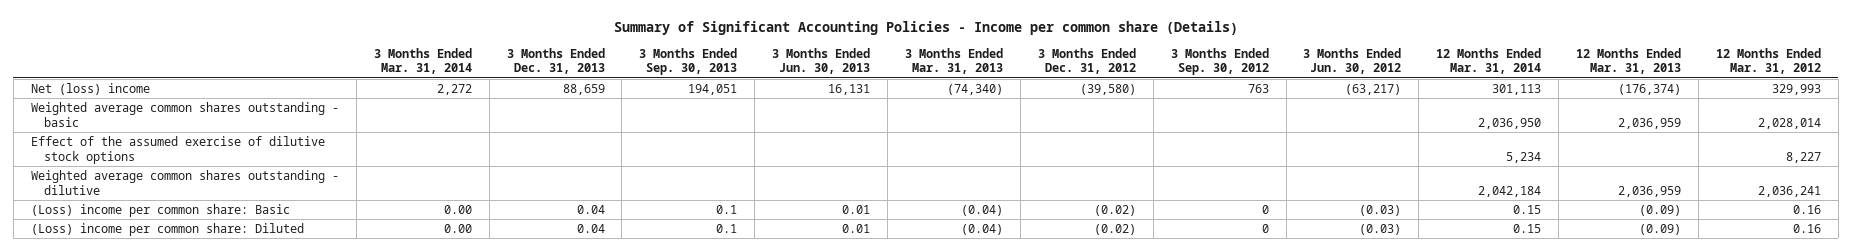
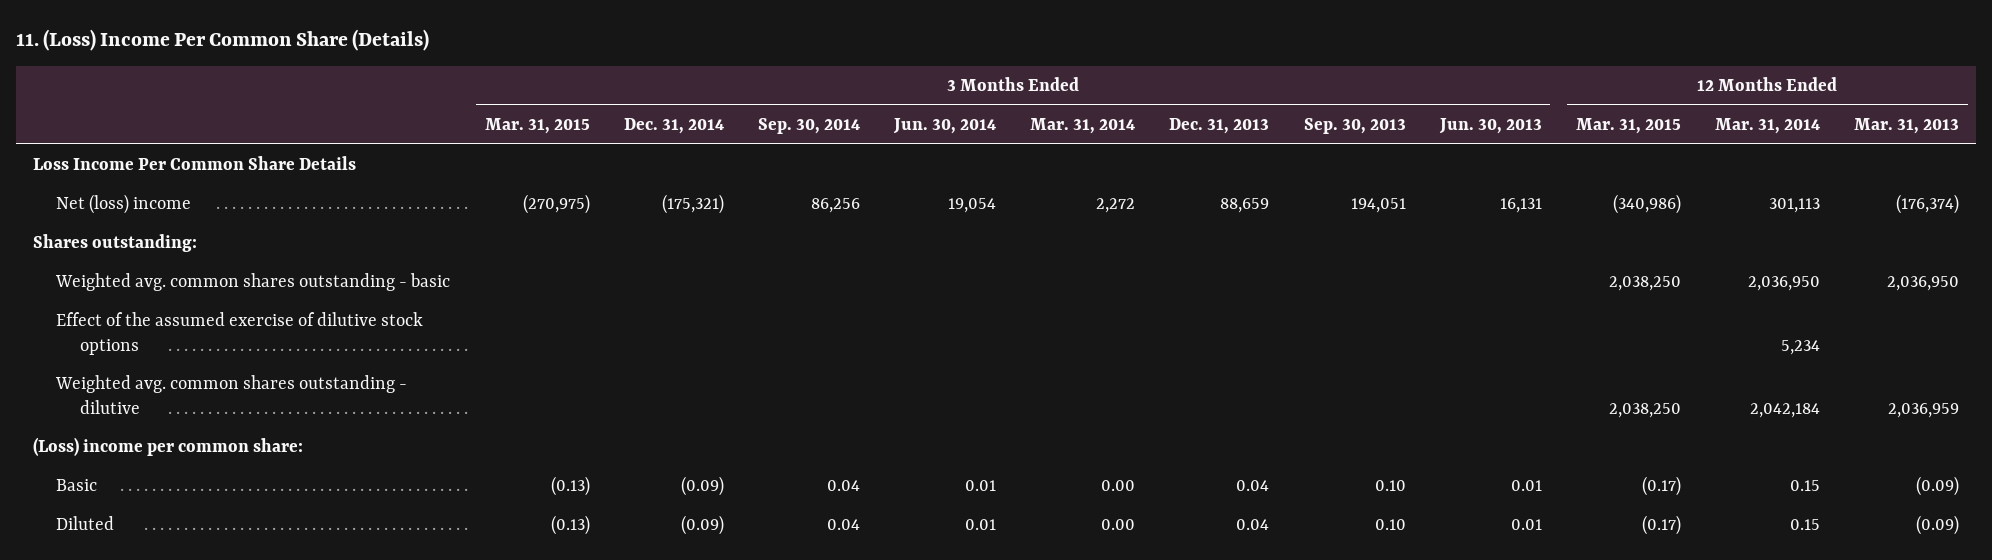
- Summary of Significant Accounting Policies - Income per common share (Details)
+ 11. (Loss) Income Per Common Share (Details)
- | 3 Months Ended Mar. 31, 2014 | 3 Months Ended Dec. 31, 2013 | 3 Months Ended Sep. 30, 2013 | 3 Months Ended Jun. 30, 2013 | 3 Months Ended Mar. 31, 2013 | 3 Months Ended Dec. 31, 2012 | 3 Months Ended Sep. 30, 2012 | 3 Months Ended Jun. 30, 2012 | 12 Months Ended Mar. 31, 2014 | 12 Months Ended Mar. 31, 2013 | 12 Months Ended Mar. 31, 2012
+ | 3 Months Ended Mar. 31, 2015 | 3 Months Ended Dec. 31, 2014 | 3 Months Ended Sep. 30, 2014 | 3 Months Ended Jun. 30, 2014 | 3 Months Ended Mar. 31, 2014 | 3 Months Ended Dec. 31, 2013 | 3 Months Ended Sep. 30, 2013 | 3 Months Ended Jun. 30, 2013 | 12 Months Ended Mar. 31, 2015 | 12 Months Ended Mar. 31, 2014 | 12 Months Ended Mar. 31, 2013
+ Loss Income Per Common Share Details
- Weighted average common shares outstanding - basic | | | | | | | | | 2,036,950 | 2,036,959 | 2,028,014
+ Shares outstanding:
+ Weighted avg. common shares outstanding - basic | | | | | | | | | 2,038,250 | 2,036,950 | 2,036,950
- Weighted average common shares outstanding - dilutive | | | | | | | | | 2,042,184 | 2,036,959 | 2,036,241
- (Loss) income per common share: Basic | 0.00 | 0.04 | 0.1 | 0.01 | (0.04) | (0.02) | 0 | (0.03) | 0.15 | (0.09) | 0.16
- (Loss) income per common share: Diluted | 0.00 | 0.04 | 0.1 | 0.01 | (0.04) | (0.02) | 0 | (0.03) | 0.15 | (0.09) | 0.16
+ Weighted avg. common shares outstanding - dilutive | | | | | | | | | 2,038,250 | 2,042,184 | 2,036,959
+ (Loss) income per common share:
+ Basic | (0.13) | (0.09) | 0.04 | 0.01 | 0.00 | 0.04 | 0.10 | 0.01 | (0.17) | 0.15 | (0.09)
+ Diluted | (0.13) | (0.09) | 0.04 | 0.01 | 0.00 | 0.04 | 0.10 | 0.01 | (0.17) | 0.15 | (0.09)

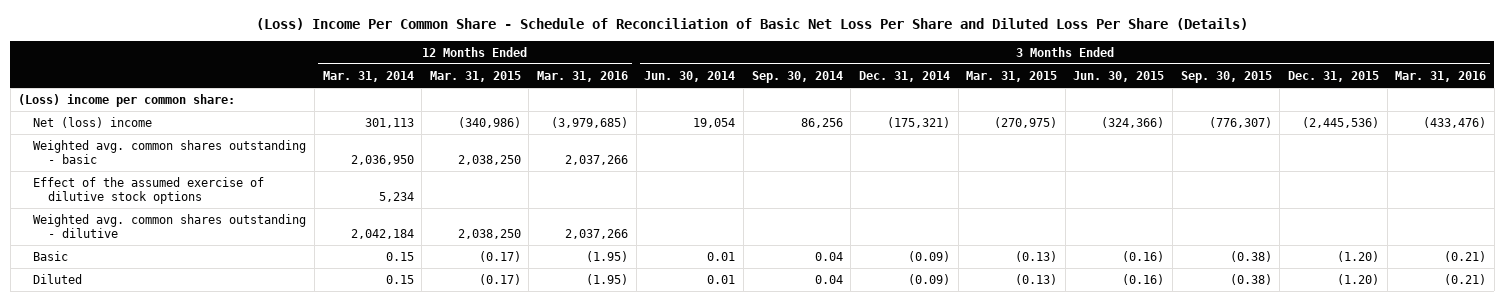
- 11. (Loss) Income Per Common Share (Details)
+ (Loss) Income Per Common Share - Schedule of Reconciliation of Basic Net Loss Per Share and Diluted Loss Per Share (Details)
- | 3 Months Ended Mar. 31, 2015 | 3 Months Ended Dec. 31, 2014 | 3 Months Ended Sep. 30, 2014 | 3 Months Ended Jun. 30, 2014 | 3 Months Ended Mar. 31, 2014 | 3 Months Ended Dec. 31, 2013 | 3 Months Ended Sep. 30, 2013 | 3 Months Ended Jun. 30, 2013 | 12 Months Ended Mar. 31, 2015 | 12 Months Ended Mar. 31, 2014 | 12 Months Ended Mar. 31, 2013
+ | 12 Months Ended Mar. 31, 2014 | 12 Months Ended Mar. 31, 2015 | 12 Months Ended Mar. 31, 2016 | 3 Months Ended Jun. 30, 2014 | 3 Months Ended Sep. 30, 2014 | 3 Months Ended Dec. 31, 2014 | 3 Months Ended Mar. 31, 2015 | 3 Months Ended Jun. 30, 2015 | 3 Months Ended Sep. 30, 2015 | 3 Months Ended Dec. 31, 2015 | 3 Months Ended Mar. 31, 2016
- Loss Income Per Common Share Details
moved up: (Loss) income per common share:
- Shares outstanding:

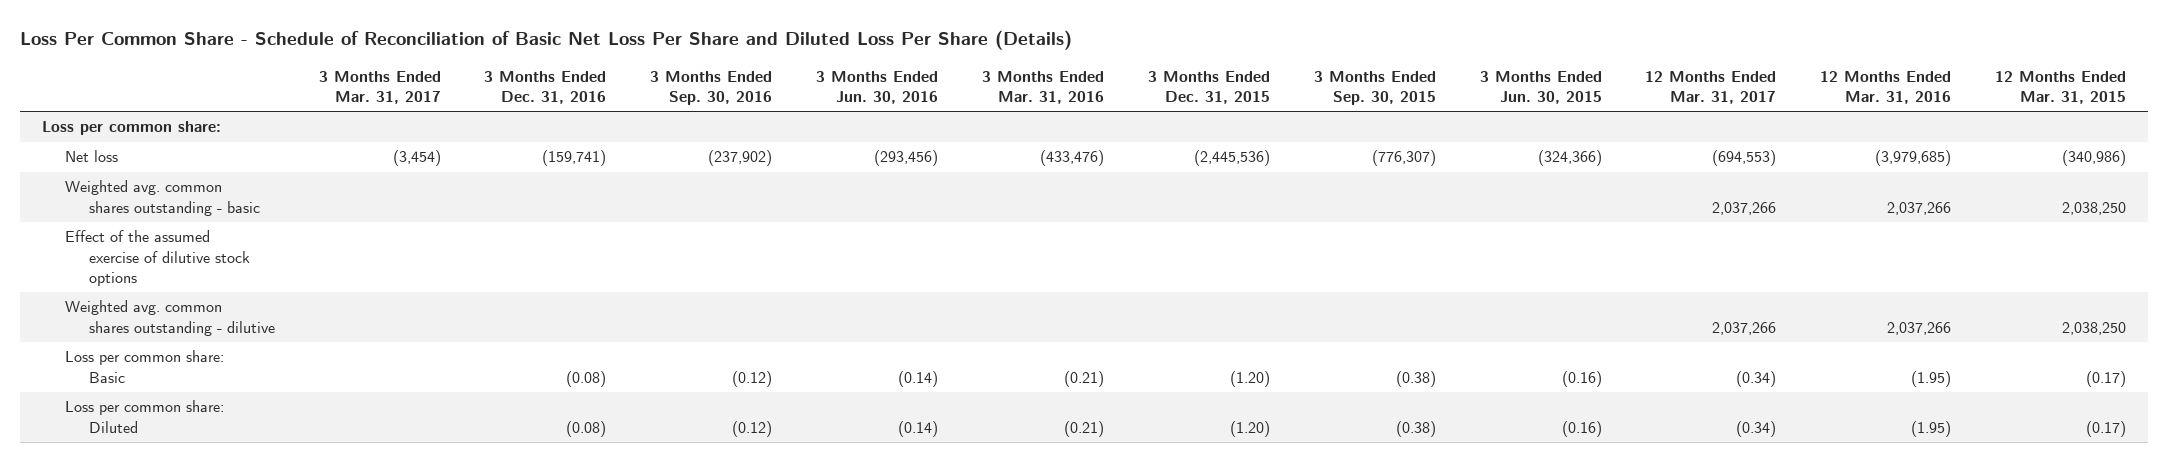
- (Loss) Income Per Common Share - Schedule of Reconciliation of Basic Net Loss Per Share and Diluted Loss Per Share (Details)
+ Loss Per Common Share - Schedule of Reconciliation of Basic Net Loss Per Share and Diluted Loss Per Share (Details)
- | 12 Months Ended Mar. 31, 2014 | 12 Months Ended Mar. 31, 2015 | 12 Months Ended Mar. 31, 2016 | 3 Months Ended Jun. 30, 2014 | 3 Months Ended Sep. 30, 2014 | 3 Months Ended Dec. 31, 2014 | 3 Months Ended Mar. 31, 2015 | 3 Months Ended Jun. 30, 2015 | 3 Months Ended Sep. 30, 2015 | 3 Months Ended Dec. 31, 2015 | 3 Months Ended Mar. 31, 2016
+ | 3 Months Ended Mar. 31, 2017 | 3 Months Ended Dec. 31, 2016 | 3 Months Ended Sep. 30, 2016 | 3 Months Ended Jun. 30, 2016 | 3 Months Ended Mar. 31, 2016 | 3 Months Ended Dec. 31, 2015 | 3 Months Ended Sep. 30, 2015 | 3 Months Ended Jun. 30, 2015 | 12 Months Ended Mar. 31, 2017 | 12 Months Ended Mar. 31, 2016 | 12 Months Ended Mar. 31, 2015
- (Loss) income per common share:
- Net (loss) income | 301,113 | (340,986) | (3,979,685) | 19,054 | 86,256 | (175,321) | (270,975) | (324,366) | (776,307) | (2,445,536) | (433,476)
+ Loss per common share:
+ Net loss | (3,454) | (159,741) | (237,902) | (293,456) | (433,476) | (2,445,536) | (776,307) | (324,366) | (694,553) | (3,979,685) | (340,986)
- Basic | 0.15 | (0.17) | (1.95) | 0.01 | 0.04 | (0.09) | (0.13) | (0.16) | (0.38) | (1.20) | (0.21)
- Diluted | 0.15 | (0.17) | (1.95) | 0.01 | 0.04 | (0.09) | (0.13) | (0.16) | (0.38) | (1.20) | (0.21)
+ Loss per common share: Basic | | (0.08) | (0.12) | (0.14) | (0.21) | (1.20) | (0.38) | (0.16) | (0.34) | (1.95) | (0.17)
+ Loss per common share: Diluted | | (0.08) | (0.12) | (0.14) | (0.21) | (1.20) | (0.38) | (0.16) | (0.34) | (1.95) | (0.17)

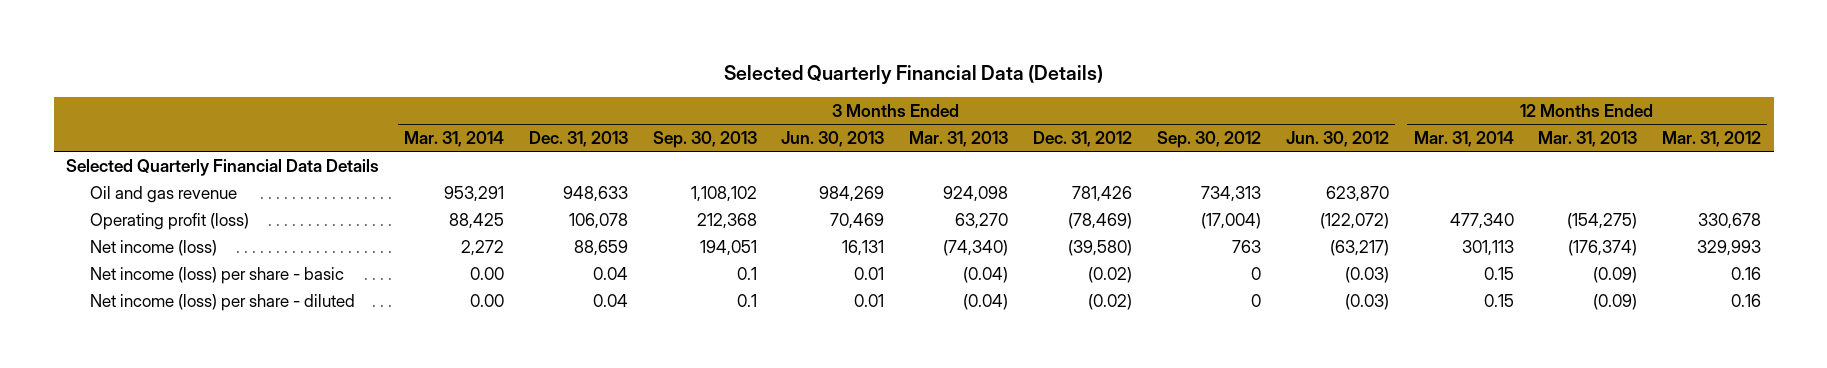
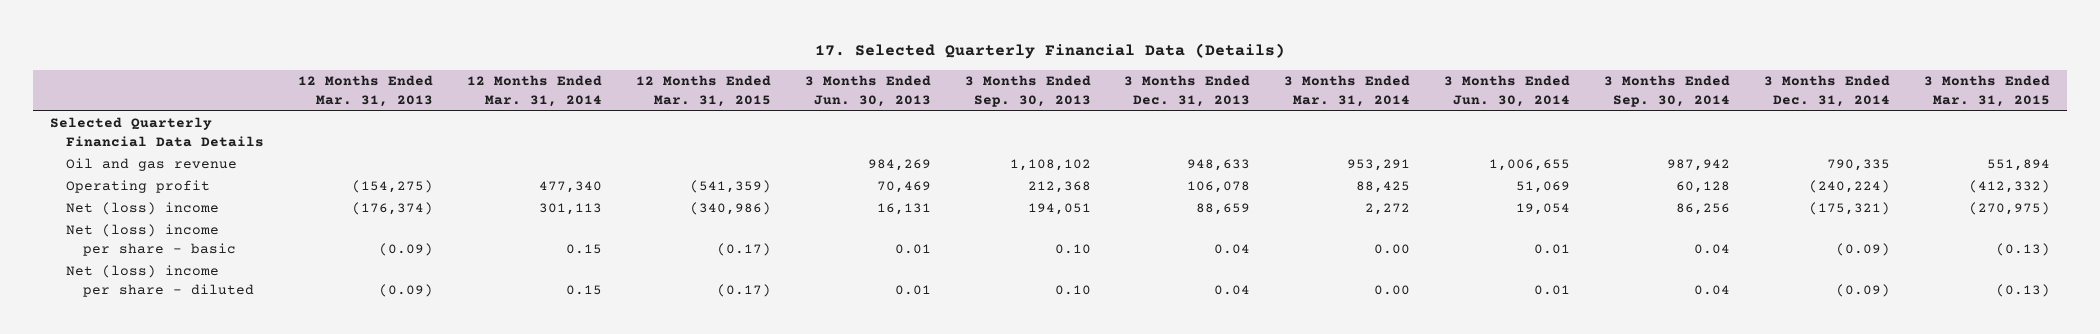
- Selected Quarterly Financial Data (Details)
+ 17. Selected Quarterly Financial Data (Details)
- | 3 Months Ended Mar. 31, 2014 | 3 Months Ended Dec. 31, 2013 | 3 Months Ended Sep. 30, 2013 | 3 Months Ended Jun. 30, 2013 | 3 Months Ended Mar. 31, 2013 | 3 Months Ended Dec. 31, 2012 | 3 Months Ended Sep. 30, 2012 | 3 Months Ended Jun. 30, 2012 | 12 Months Ended Mar. 31, 2014 | 12 Months Ended Mar. 31, 2013 | 12 Months Ended Mar. 31, 2012
+ | 12 Months Ended Mar. 31, 2013 | 12 Months Ended Mar. 31, 2014 | 12 Months Ended Mar. 31, 2015 | 3 Months Ended Jun. 30, 2013 | 3 Months Ended Sep. 30, 2013 | 3 Months Ended Dec. 31, 2013 | 3 Months Ended Mar. 31, 2014 | 3 Months Ended Jun. 30, 2014 | 3 Months Ended Sep. 30, 2014 | 3 Months Ended Dec. 31, 2014 | 3 Months Ended Mar. 31, 2015
- Operating profit (loss) | 88,425 | 106,078 | 212,368 | 70,469 | 63,270 | (78,469) | (17,004) | (122,072) | 477,340 | (154,275) | 330,678
- Net income (loss) | 2,272 | 88,659 | 194,051 | 16,131 | (74,340) | (39,580) | 763 | (63,217) | 301,113 | (176,374) | 329,993
- Net income (loss) per share - basic | 0.00 | 0.04 | 0.1 | 0.01 | (0.04) | (0.02) | 0 | (0.03) | 0.15 | (0.09) | 0.16
- Net income (loss) per share - diluted | 0.00 | 0.04 | 0.1 | 0.01 | (0.04) | (0.02) | 0 | (0.03) | 0.15 | (0.09) | 0.16
+ Operating profit | (154,275) | 477,340 | (541,359) | 70,469 | 212,368 | 106,078 | 88,425 | 51,069 | 60,128 | (240,224) | (412,332)
+ Net (loss) income | (176,374) | 301,113 | (340,986) | 16,131 | 194,051 | 88,659 | 2,272 | 19,054 | 86,256 | (175,321) | (270,975)
+ Net (loss) income per share - basic | (0.09) | 0.15 | (0.17) | 0.01 | 0.10 | 0.04 | 0.00 | 0.01 | 0.04 | (0.09) | (0.13)
+ Net (loss) income per share - diluted | (0.09) | 0.15 | (0.17) | 0.01 | 0.10 | 0.04 | 0.00 | 0.01 | 0.04 | (0.09) | (0.13)

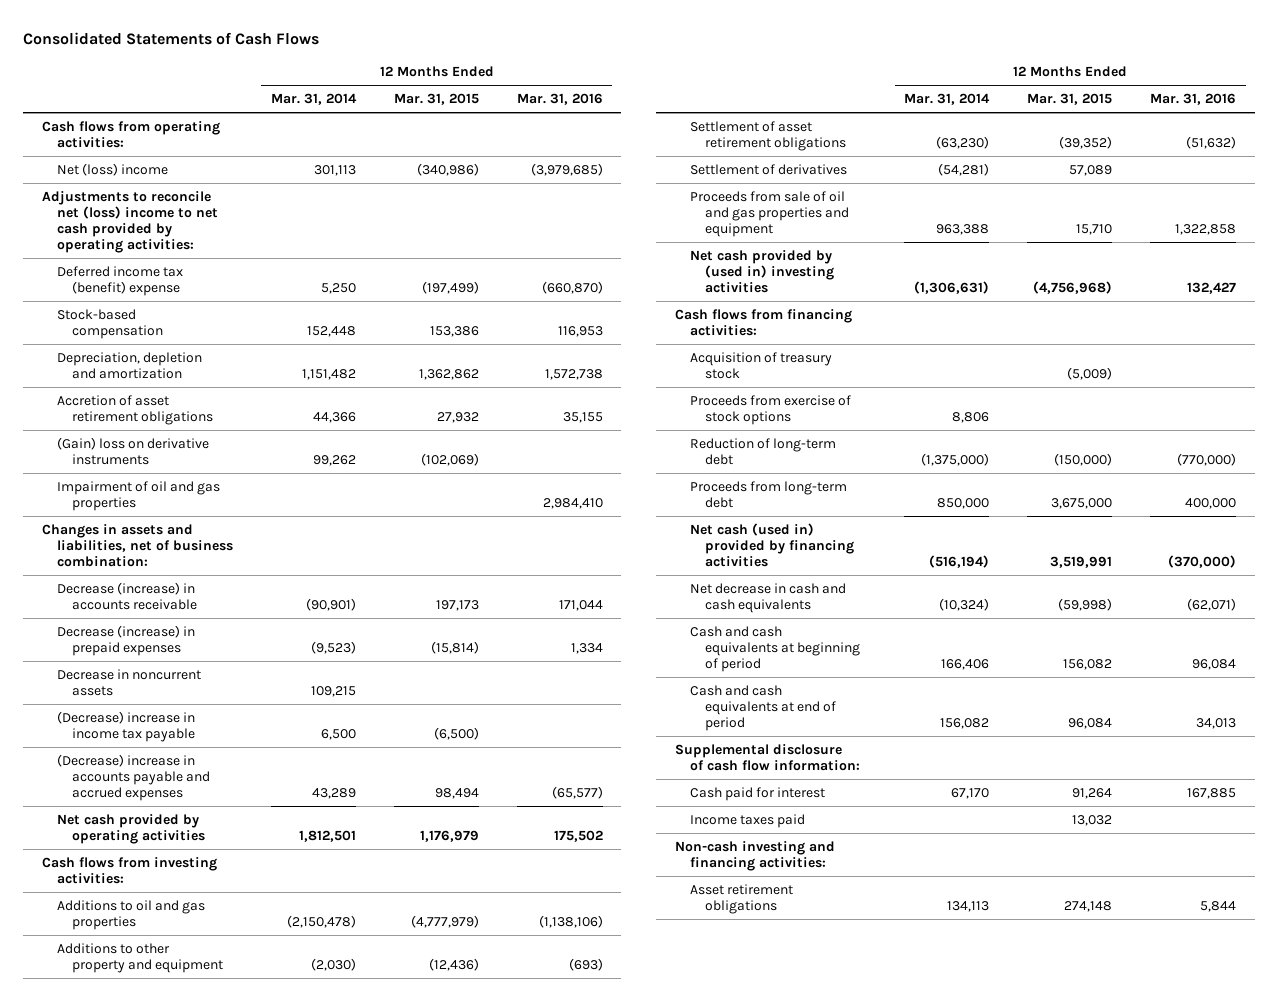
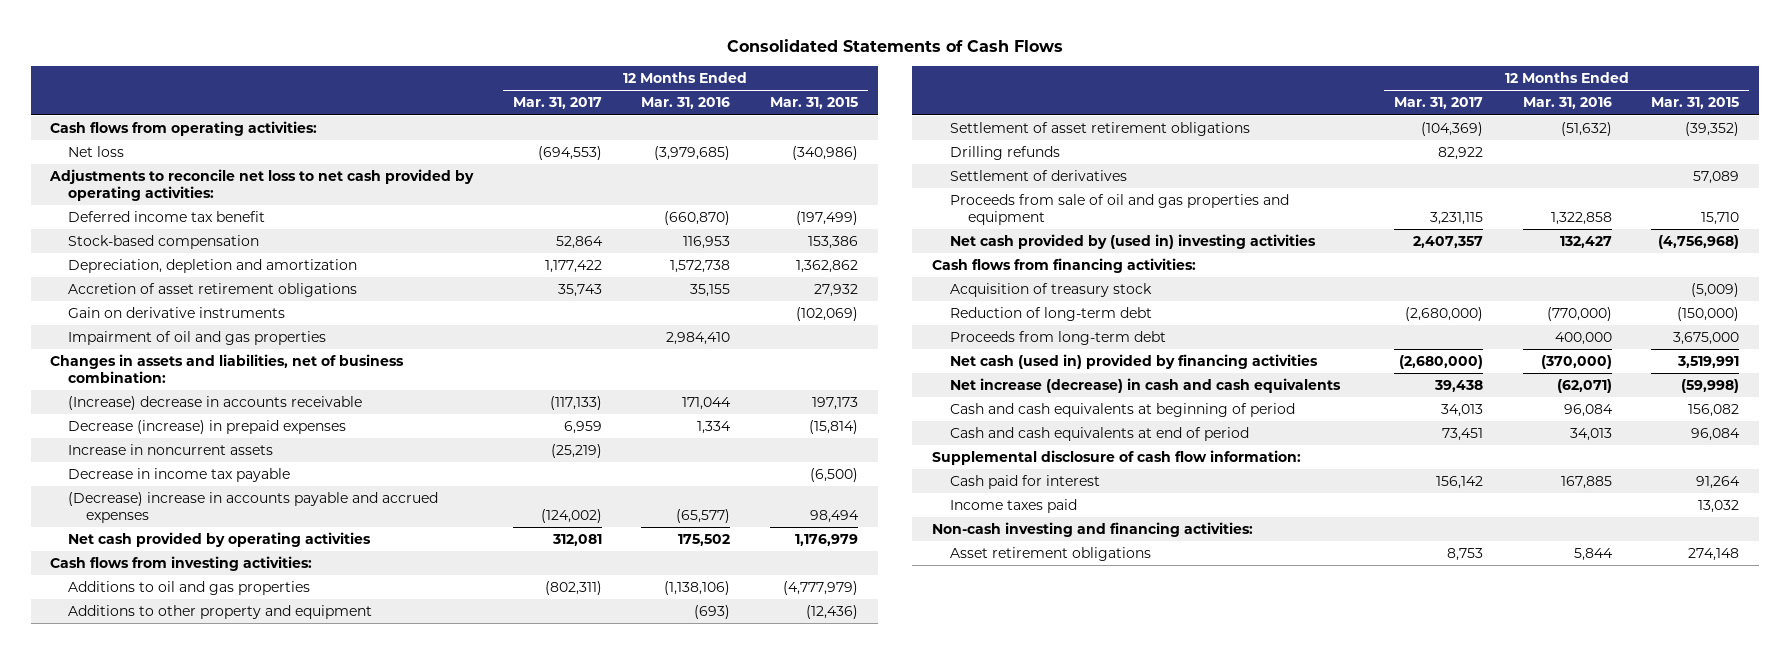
- | 12 Months Ended Mar. 31, 2014 | 12 Months Ended Mar. 31, 2015 | 12 Months Ended Mar. 31, 2016
+ | 12 Months Ended Mar. 31, 2017 | 12 Months Ended Mar. 31, 2016 | 12 Months Ended Mar. 31, 2015
- Net (loss) income | 301,113 | (340,986) | (3,979,685)
- Adjustments to reconcile net (loss) income to net cash provided by operating activities:
- Deferred income tax (benefit) expense | 5,250 | (197,499) | (660,870)
+ Net loss | (694,553) | (3,979,685) | (340,986)
+ Adjustments to reconcile net loss to net cash provided by operating activities:
+ Deferred income tax benefit | | (660,870) | (197,499)
- (Gain) loss on derivative instruments | 99,262 | (102,069) |
+ Gain on derivative instruments | | | (102,069)
- Decrease (increase) in accounts receivable | (90,901) | 197,173 | 171,044
+ (Increase) decrease in accounts receivable | (117,133) | 171,044 | 197,173
- Decrease in noncurrent assets | 109,215 | |
- (Decrease) increase in income tax payable | 6,500 | (6,500) |
+ Increase in noncurrent assets | (25,219) | |
+ Decrease in income tax payable | | | (6,500)
+ Drilling refunds | 82,922 | |
- Proceeds from exercise of stock options | 8,806 | |
- Net decrease in cash and cash equivalents | (10,324) | (59,998) | (62,071)
+ Net increase (decrease) in cash and cash equivalents | 39,438 | (62,071) | (59,998)

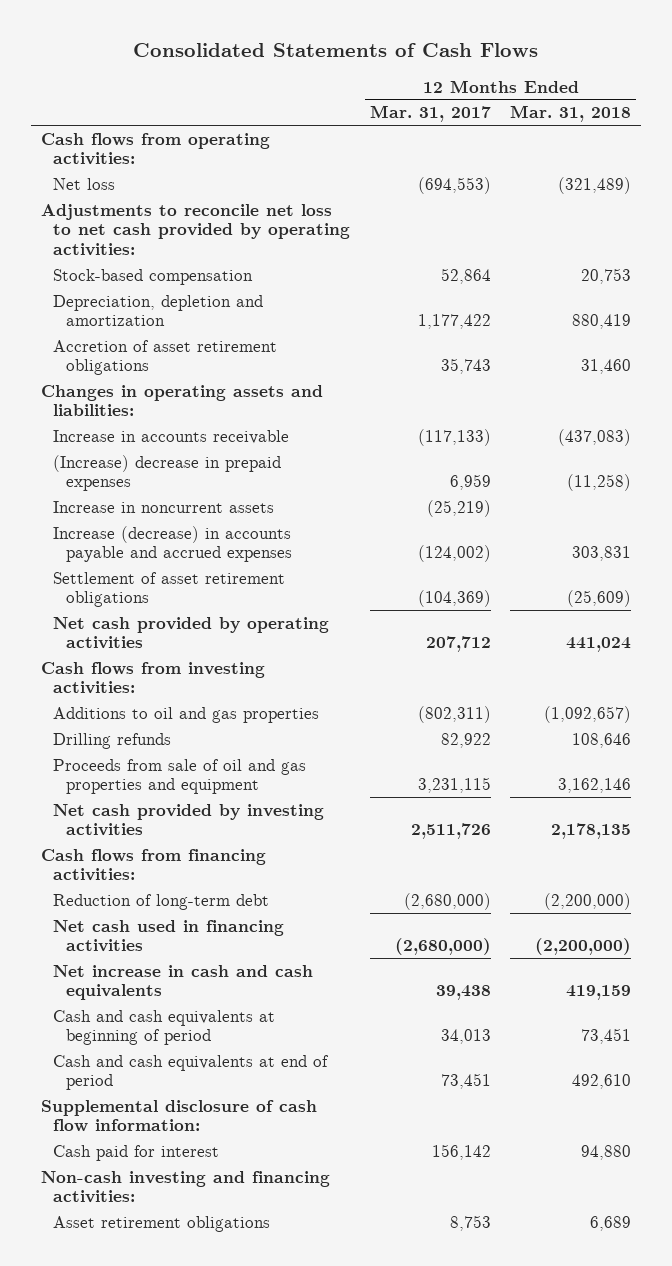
- | 12 Months Ended Mar. 31, 2017 | 12 Months Ended Mar. 31, 2016 | 12 Months Ended Mar. 31, 2015
+ | 12 Months Ended Mar. 31, 2017 | 12 Months Ended Mar. 31, 2018
- Deferred income tax benefit | | (660,870) | (197,499)
- Gain on derivative instruments | | | (102,069)
- Impairment of oil and gas properties | | 2,984,410 |
- Changes in assets and liabilities, net of business combination:
- (Increase) decrease in accounts receivable | (117,133) | 171,044 | 197,173
- Decrease (increase) in prepaid expenses | 6,959 | 1,334 | (15,814)
+ Changes in operating assets and liabilities:
+ Increase in accounts receivable | (117,133) | (437,083)
+ (Increase) decrease in prepaid expenses | 6,959 | (11,258)
- Decrease in income tax payable | | | (6,500)
- (Decrease) increase in accounts payable and accrued expenses | (124,002) | (65,577) | 98,494
- Net cash provided by operating activities | 312,081 | 175,502 | 1,176,979
+ Increase (decrease) in accounts payable and accrued expenses | (124,002) | 303,831
moved up: Settlement of asset retirement obligations | (104,369) | (25,609)
+ Net cash provided by operating activities | 207,712 | 441,024
- Additions to other property and equipment | | (693) | (12,436)
- Settlement of derivatives | | | 57,089
- Net cash provided by (used in) investing activities | 2,407,357 | 132,427 | (4,756,968)
+ Net cash provided by investing activities | 2,511,726 | 2,178,135
- Acquisition of treasury stock | | | (5,009)
- Proceeds from long-term debt | | 400,000 | 3,675,000
- Net cash (used in) provided by financing activities | (2,680,000) | (370,000) | 3,519,991
- Net increase (decrease) in cash and cash equivalents | 39,438 | (62,071) | (59,998)
+ Net cash used in financing activities | (2,680,000) | (2,200,000)
+ Net increase in cash and cash equivalents | 39,438 | 419,159
- Income taxes paid | | | 13,032

